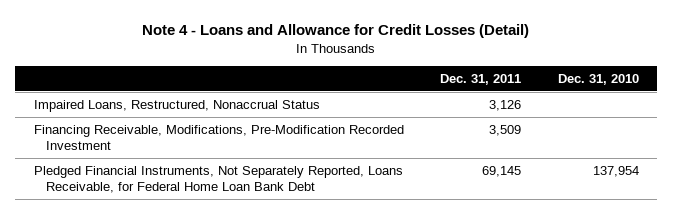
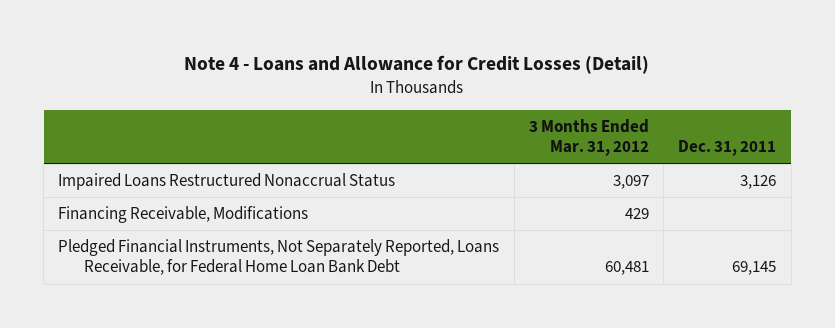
- | Dec. 31, 2011 | Dec. 31, 2010
+ | 3 Months Ended Mar. 31, 2012 | Dec. 31, 2011
- Impaired Loans, Restructured, Nonaccrual Status | 3,126 |
- Financing Receivable, Modifications, Pre-Modification Recorded Investment | 3,509 |
+ Impaired Loans Restructured Nonaccrual Status | 3,097 | 3,126
+ Financing Receivable, Modifications | 429 |

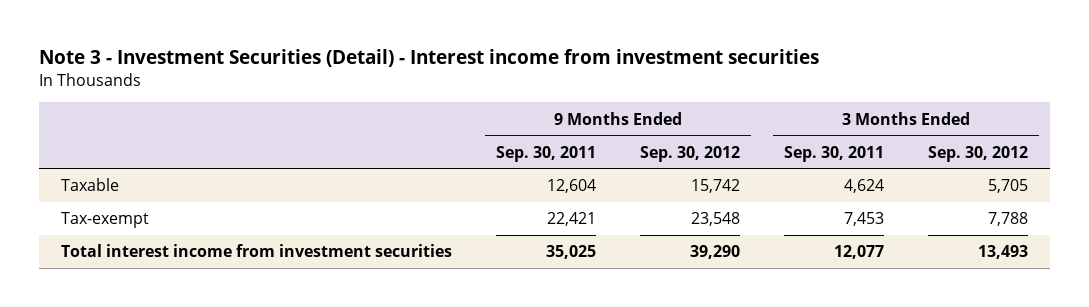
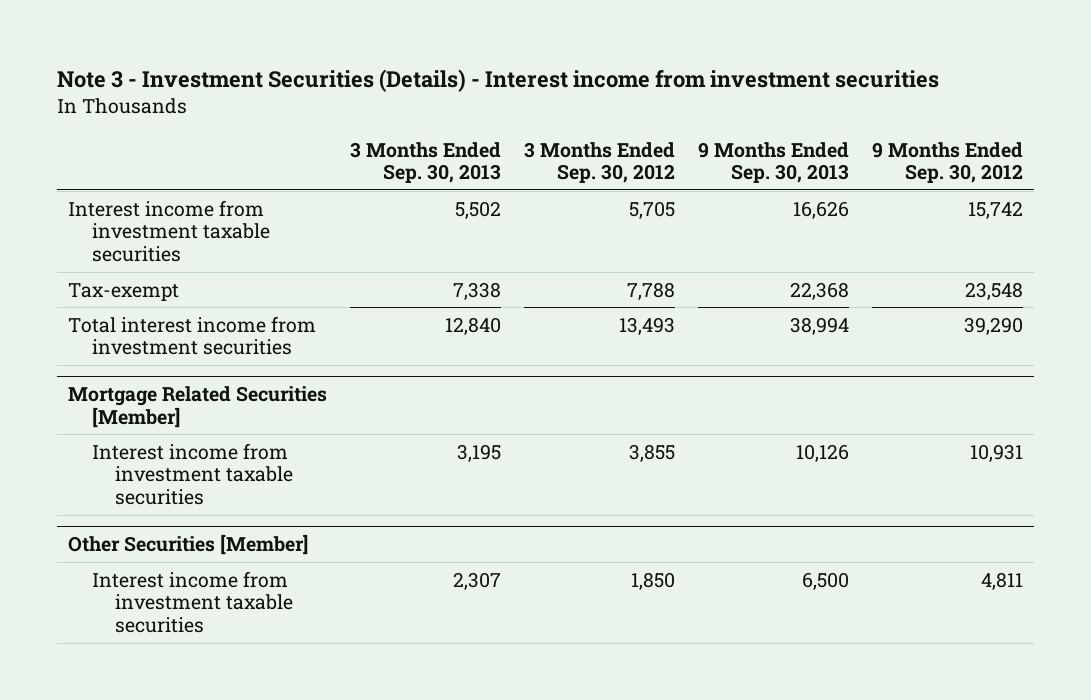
- Note 3 - Investment Securities (Detail) - Interest income from investment securities
+ Note 3 - Investment Securities (Details) - Interest income from investment securities
- | 9 Months Ended Sep. 30, 2011 | 9 Months Ended Sep. 30, 2012 | 3 Months Ended Sep. 30, 2011 | 3 Months Ended Sep. 30, 2012
+ | 3 Months Ended Sep. 30, 2013 | 3 Months Ended Sep. 30, 2012 | 9 Months Ended Sep. 30, 2013 | 9 Months Ended Sep. 30, 2012
- Taxable | 12,604 | 15,742 | 4,624 | 5,705
+ Interest income from investment taxable securities | 5,502 | 5,705 | 16,626 | 15,742
+ Mortgage Related Securities [Member]
+ Interest income from investment taxable securities | 3,195 | 3,855 | 10,126 | 10,931
+ Other Securities [Member]
+ Interest income from investment taxable securities | 2,307 | 1,850 | 6,500 | 4,811

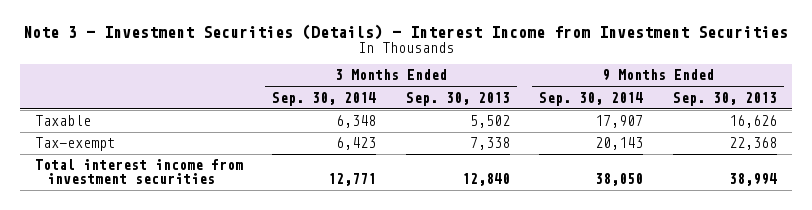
- Note 3 - Investment Securities (Details) - Interest income from investment securities
+ Note 3 - Investment Securities (Details) - Interest Income from Investment Securities
- | 3 Months Ended Sep. 30, 2013 | 3 Months Ended Sep. 30, 2012 | 9 Months Ended Sep. 30, 2013 | 9 Months Ended Sep. 30, 2012
+ | 3 Months Ended Sep. 30, 2014 | 3 Months Ended Sep. 30, 2013 | 9 Months Ended Sep. 30, 2014 | 9 Months Ended Sep. 30, 2013
- Interest income from investment taxable securities | 5,502 | 5,705 | 16,626 | 15,742
+ Taxable | 6,348 | 5,502 | 17,907 | 16,626
- Mortgage Related Securities [Member]
- Interest income from investment taxable securities | 3,195 | 3,855 | 10,126 | 10,931
- Other Securities [Member]
- Interest income from investment taxable securities | 2,307 | 1,850 | 6,500 | 4,811

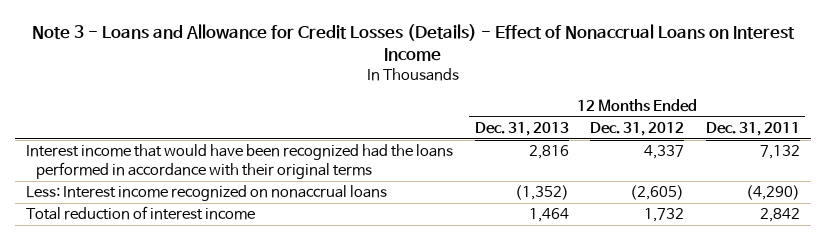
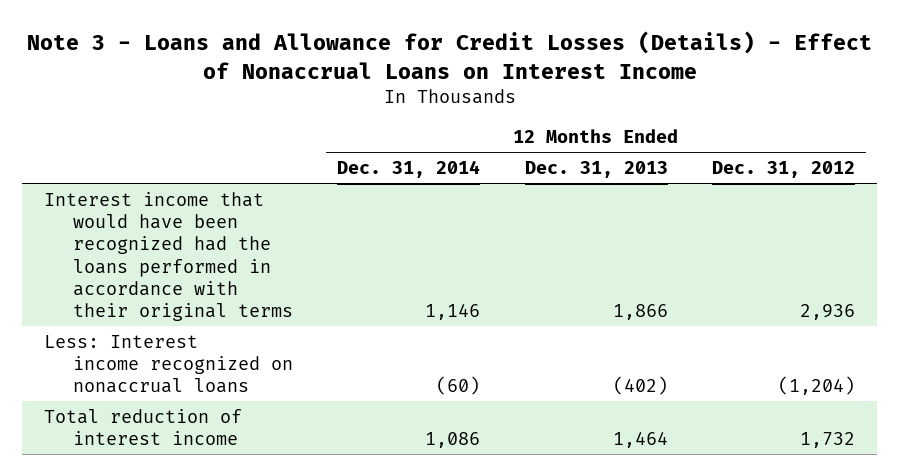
- | 12 Months Ended Dec. 31, 2013 | 12 Months Ended Dec. 31, 2012 | 12 Months Ended Dec. 31, 2011
+ | 12 Months Ended Dec. 31, 2014 | 12 Months Ended Dec. 31, 2013 | 12 Months Ended Dec. 31, 2012
- Interest income that would have been recognized had the loans performed in accordance with their original terms | 2,816 | 4,337 | 7,132
- Less: Interest income recognized on nonaccrual loans | (1,352) | (2,605) | (4,290)
+ Interest income that would have been recognized had the loans performed in accordance with their original terms | 1,146 | 1,866 | 2,936
+ Less: Interest income recognized on nonaccrual loans | (60) | (402) | (1,204)

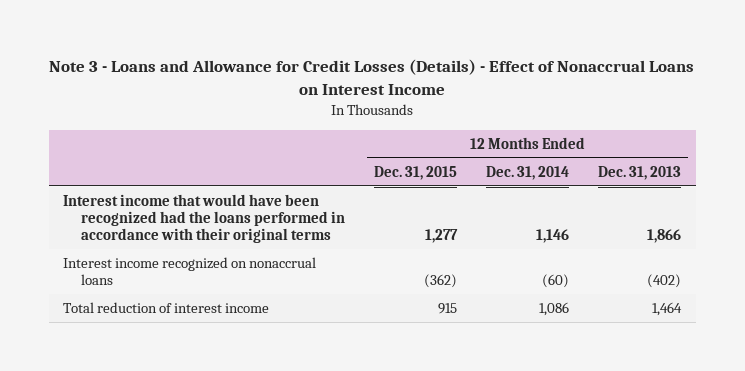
- | 12 Months Ended Dec. 31, 2014 | 12 Months Ended Dec. 31, 2013 | 12 Months Ended Dec. 31, 2012
+ | 12 Months Ended Dec. 31, 2015 | 12 Months Ended Dec. 31, 2014 | 12 Months Ended Dec. 31, 2013
- Less: Interest income recognized on nonaccrual loans | (60) | (402) | (1,204)
+ Interest income recognized on nonaccrual loans | (362) | (60) | (402)

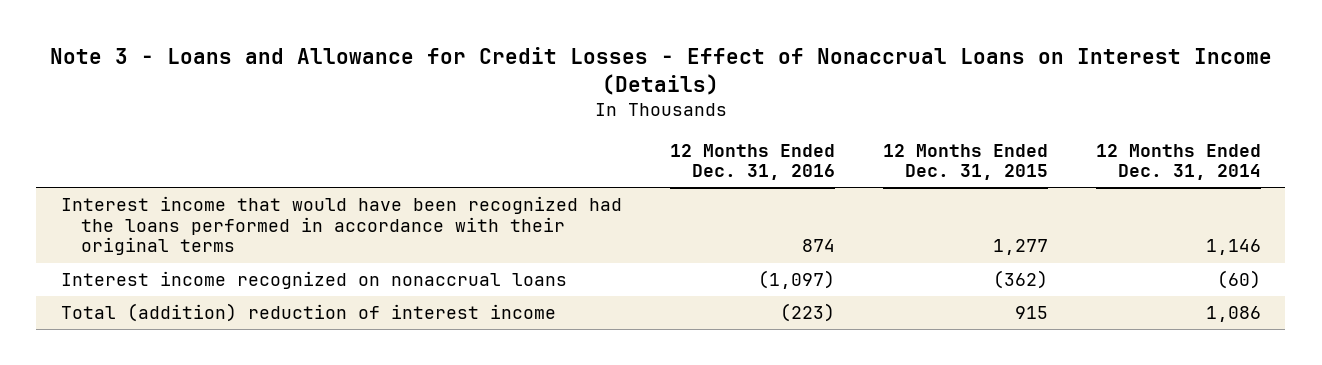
- Note 3 - Loans and Allowance for Credit Losses (Details) - Effect of Nonaccrual Loans on Interest Income
+ Note 3 - Loans and Allowance for Credit Losses - Effect of Nonaccrual Loans on Interest Income (Details)
- | 12 Months Ended Dec. 31, 2015 | 12 Months Ended Dec. 31, 2014 | 12 Months Ended Dec. 31, 2013
+ | 12 Months Ended Dec. 31, 2016 | 12 Months Ended Dec. 31, 2015 | 12 Months Ended Dec. 31, 2014
- Total reduction of interest income | 915 | 1,086 | 1,464
+ Total (addition) reduction of interest income | (223) | 915 | 1,086

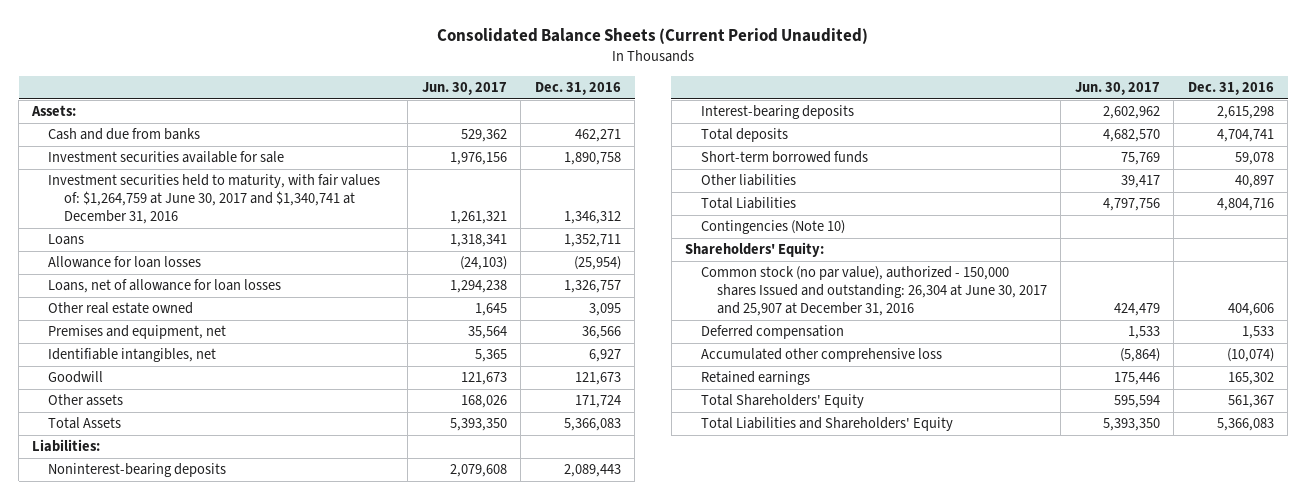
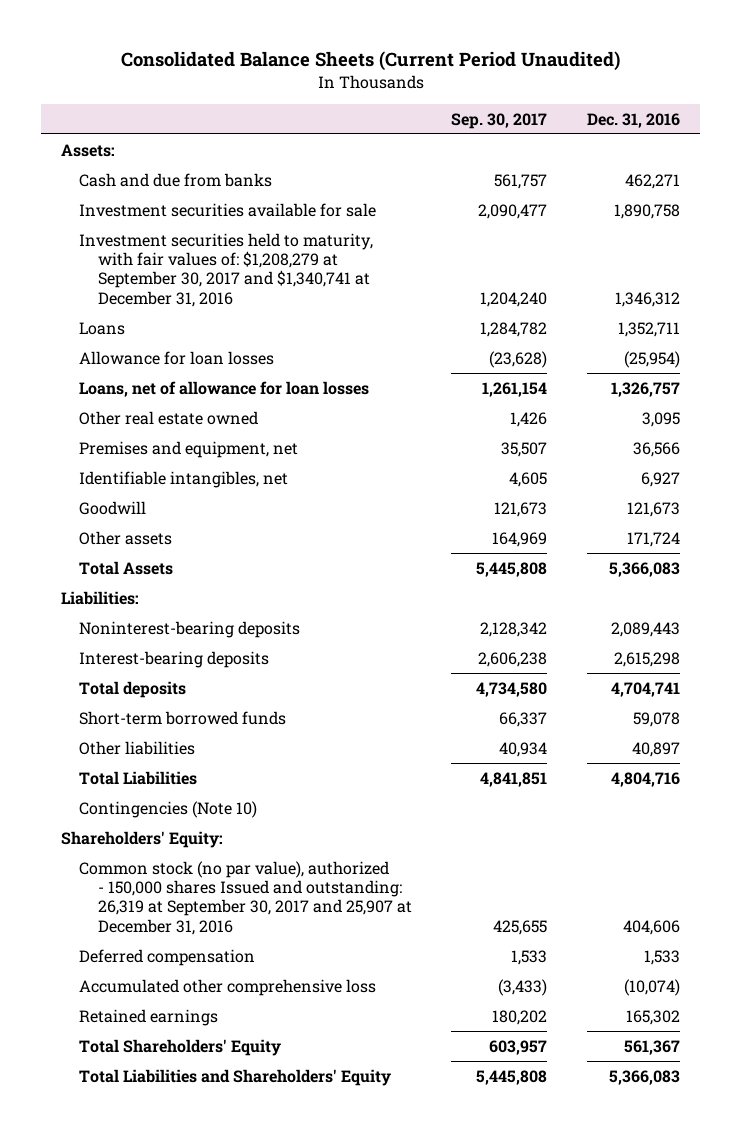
- | Jun. 30, 2017 | Dec. 31, 2016
+ | Sep. 30, 2017 | Dec. 31, 2016
- Investment securities held to maturity, with fair values of: $1,264,759 at June 30, 2017 and $1,340,741 at December 31, 2016 | 1,261,321 | 1,346,312
+ Investment securities held to maturity, with fair values of: $1,208,279 at September 30, 2017 and $1,340,741 at December 31, 2016 | 1,204,240 | 1,346,312
- Common stock (no par value), authorized - 150,000 shares Issued and outstanding: 26,304 at June 30, 2017 and 25,907 at December 31, 2016 | 424,479 | 404,606
+ Common stock (no par value), authorized - 150,000 shares Issued and outstanding: 26,319 at September 30, 2017 and 25,907 at December 31, 2016 | 425,655 | 404,606

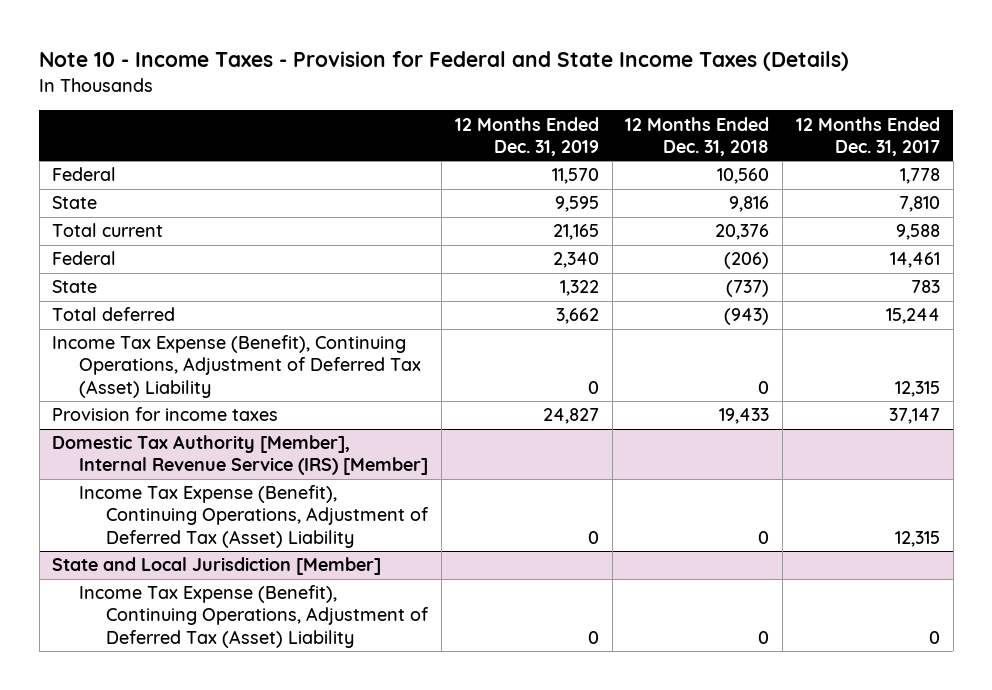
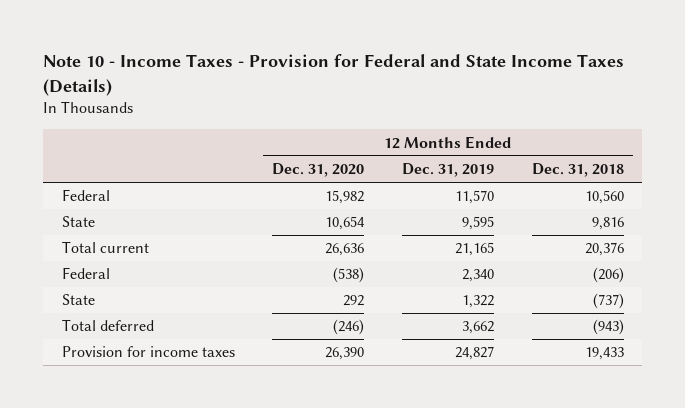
- | 12 Months Ended Dec. 31, 2019 | 12 Months Ended Dec. 31, 2018 | 12 Months Ended Dec. 31, 2017
+ | 12 Months Ended Dec. 31, 2020 | 12 Months Ended Dec. 31, 2019 | 12 Months Ended Dec. 31, 2018
- Income Tax Expense (Benefit), Continuing Operations, Adjustment of Deferred Tax (Asset) Liability | 0 | 0 | 12,315
- Domestic Tax Authority [Member], Internal Revenue Service (IRS) [Member]
- Income Tax Expense (Benefit), Continuing Operations, Adjustment of Deferred Tax (Asset) Liability | 0 | 0 | 12,315
- State and Local Jurisdiction [Member]
- Income Tax Expense (Benefit), Continuing Operations, Adjustment of Deferred Tax (Asset) Liability | 0 | 0 | 0

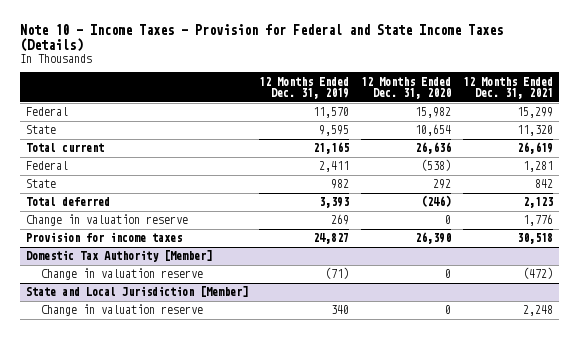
- | 12 Months Ended Dec. 31, 2020 | 12 Months Ended Dec. 31, 2019 | 12 Months Ended Dec. 31, 2018
+ | 12 Months Ended Dec. 31, 2019 | 12 Months Ended Dec. 31, 2020 | 12 Months Ended Dec. 31, 2021
- Federal | (538) | 2,340 | (206)
- State | 292 | 1,322 | (737)
- Total deferred | (246) | 3,662 | (943)
+ Federal | 2,411 | (538) | 1,281
+ State | 982 | 292 | 842
+ Total deferred | 3,393 | (246) | 2,123
+ Change in valuation reserve | 269 | 0 | 1,776
+ Domestic Tax Authority [Member]
+ Change in valuation reserve | (71) | 0 | (472)
+ State and Local Jurisdiction [Member]
+ Change in valuation reserve | 340 | 0 | 2,248

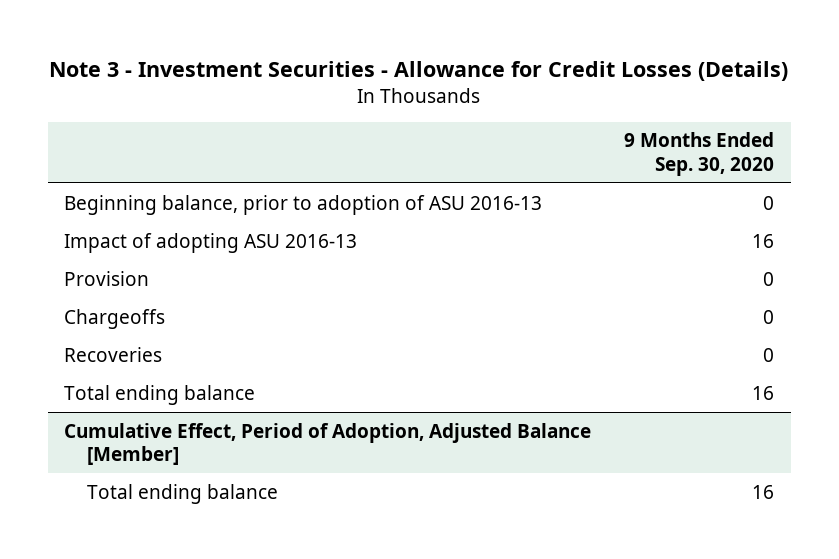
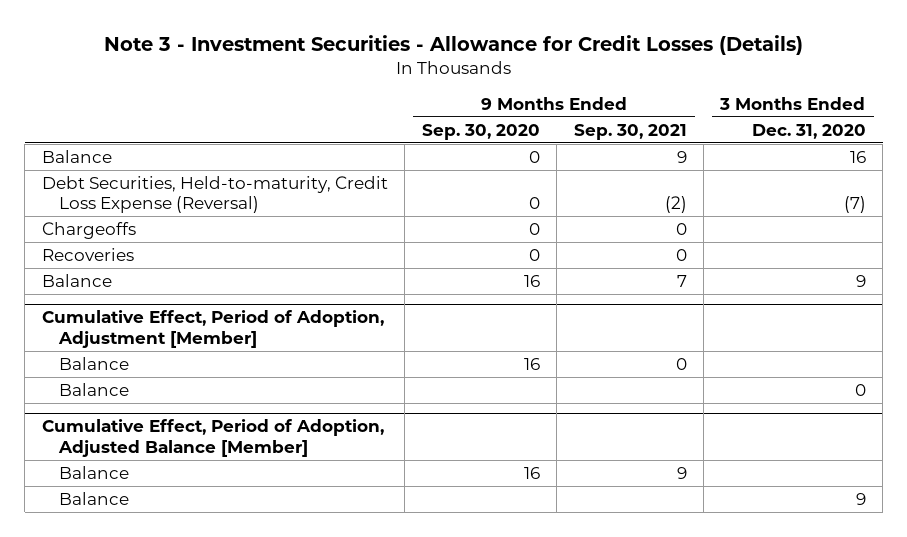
- | 9 Months Ended Sep. 30, 2020
+ | 9 Months Ended Sep. 30, 2020 | 9 Months Ended Sep. 30, 2021 | 3 Months Ended Dec. 31, 2020
- Beginning balance, prior to adoption of ASU 2016-13 | 0
- Impact of adopting ASU 2016-13 | 16
- Provision | 0
+ Balance | 0 | 9 | 16
+ Debt Securities, Held-to-maturity, Credit Loss Expense (Reversal) | 0 | (2) | (7)
- Total ending balance | 16
+ Balance | 16 | 7 | 9
+ Cumulative Effect, Period of Adoption, Adjustment [Member]
+ Balance | 16 | 0 |
+ Balance | | | 0
@ Cumulative Effect, Period of Adoption, Adjusted Balance [Member]
- Total ending balance | 16
+ Balance | 16 | 9 |
+ Balance | | | 9

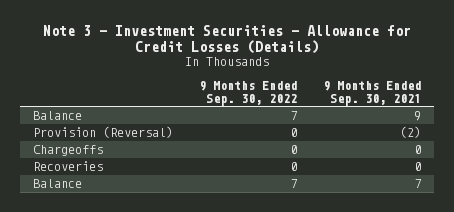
- | 9 Months Ended Sep. 30, 2020 | 9 Months Ended Sep. 30, 2021 | 3 Months Ended Dec. 31, 2020
+ | 9 Months Ended Sep. 30, 2022 | 9 Months Ended Sep. 30, 2021
- Debt Securities, Held-to-maturity, Credit Loss Expense (Reversal) | 0 | (2) | (7)
+ Provision (Reversal) | 0 | (2)
- Cumulative Effect, Period of Adoption, Adjustment [Member]
- Balance | 16 | 0 |
- Balance | | | 0
- Cumulative Effect, Period of Adoption, Adjusted Balance [Member]
- Balance | 16 | 9 |
- Balance | | | 9

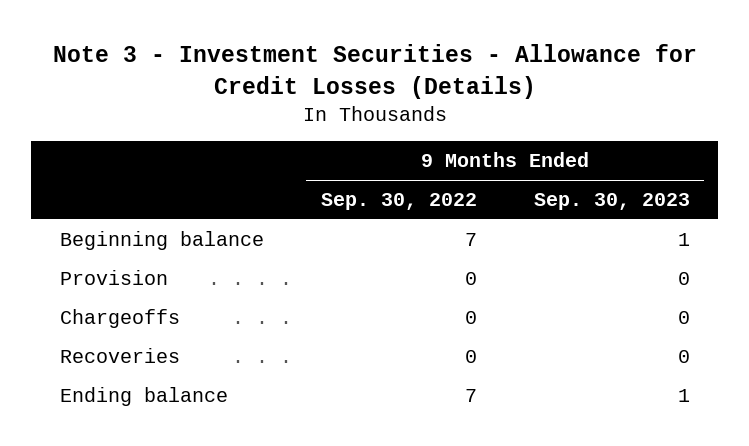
- | 9 Months Ended Sep. 30, 2022 | 9 Months Ended Sep. 30, 2021
+ | 9 Months Ended Sep. 30, 2022 | 9 Months Ended Sep. 30, 2023
- Balance | 7 | 9
- Provision (Reversal) | 0 | (2)
+ Beginning balance | 7 | 1
+ Provision | 0 | 0
- Balance | 7 | 7
+ Ending balance | 7 | 1

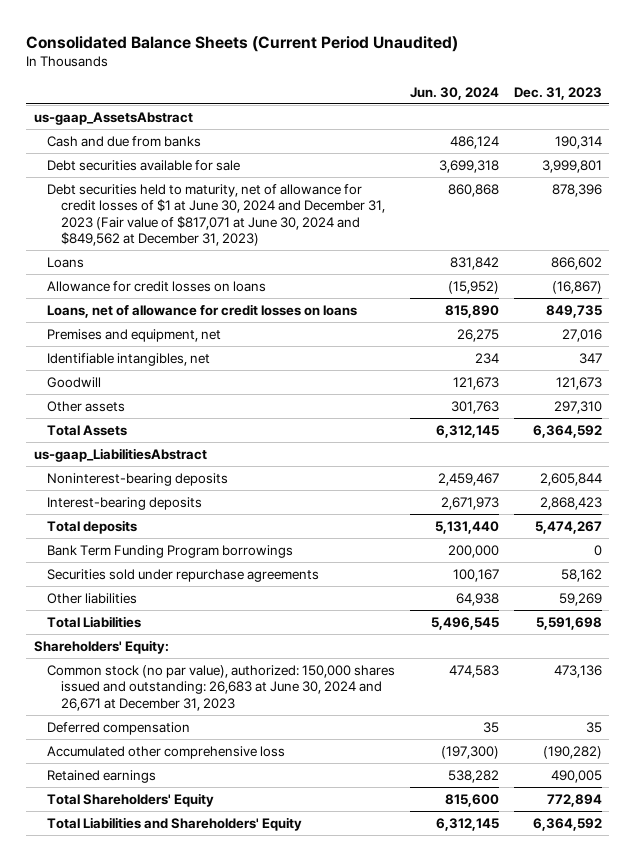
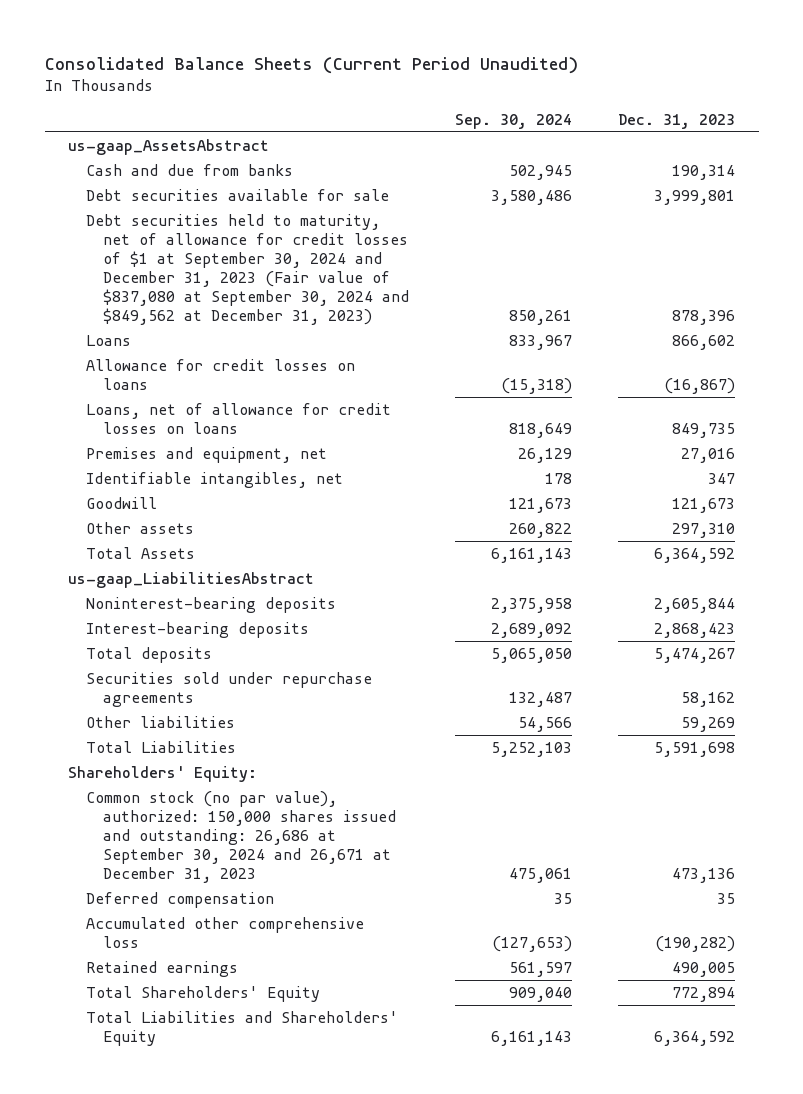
- | Jun. 30, 2024 | Dec. 31, 2023
+ | Sep. 30, 2024 | Dec. 31, 2023
- Debt securities held to maturity, net of allowance for credit losses of $1 at June 30, 2024 and December 31, 2023 (Fair value of $817,071 at June 30, 2024 and $849,562 at December 31, 2023) | 860,868 | 878,396
+ Debt securities held to maturity, net of allowance for credit losses of $1 at September 30, 2024 and December 31, 2023 (Fair value of $837,080 at September 30, 2024 and $849,562 at December 31, 2023) | 850,261 | 878,396
- Bank Term Funding Program borrowings | 200,000 | 0
- Common stock (no par value), authorized: 150,000 shares issued and outstanding: 26,683 at June 30, 2024 and 26,671 at December 31, 2023 | 474,583 | 473,136
+ Common stock (no par value), authorized: 150,000 shares issued and outstanding: 26,686 at September 30, 2024 and 26,671 at December 31, 2023 | 475,061 | 473,136

